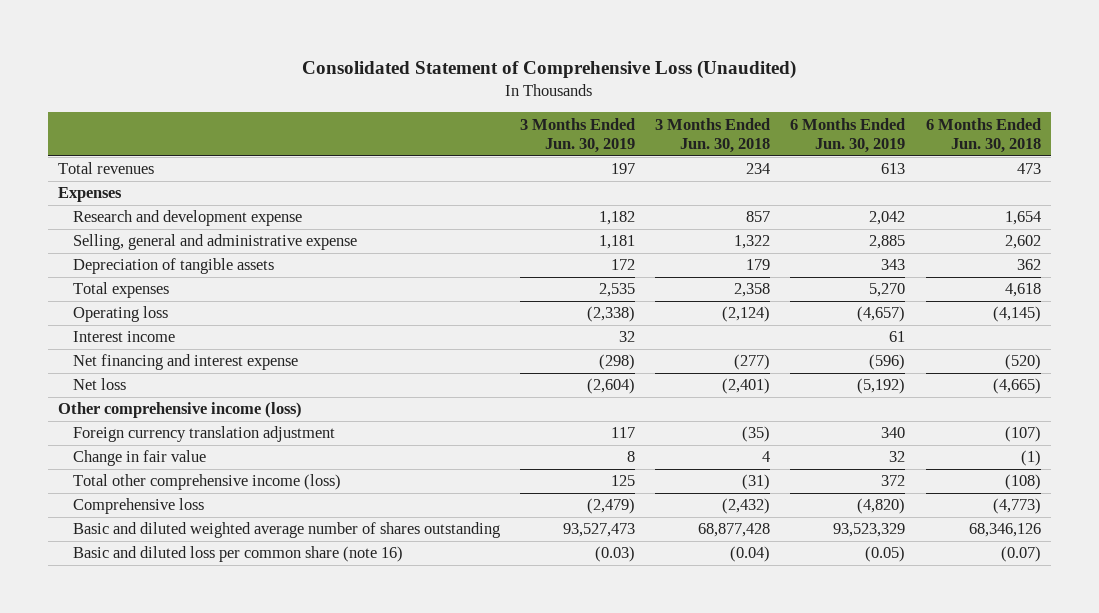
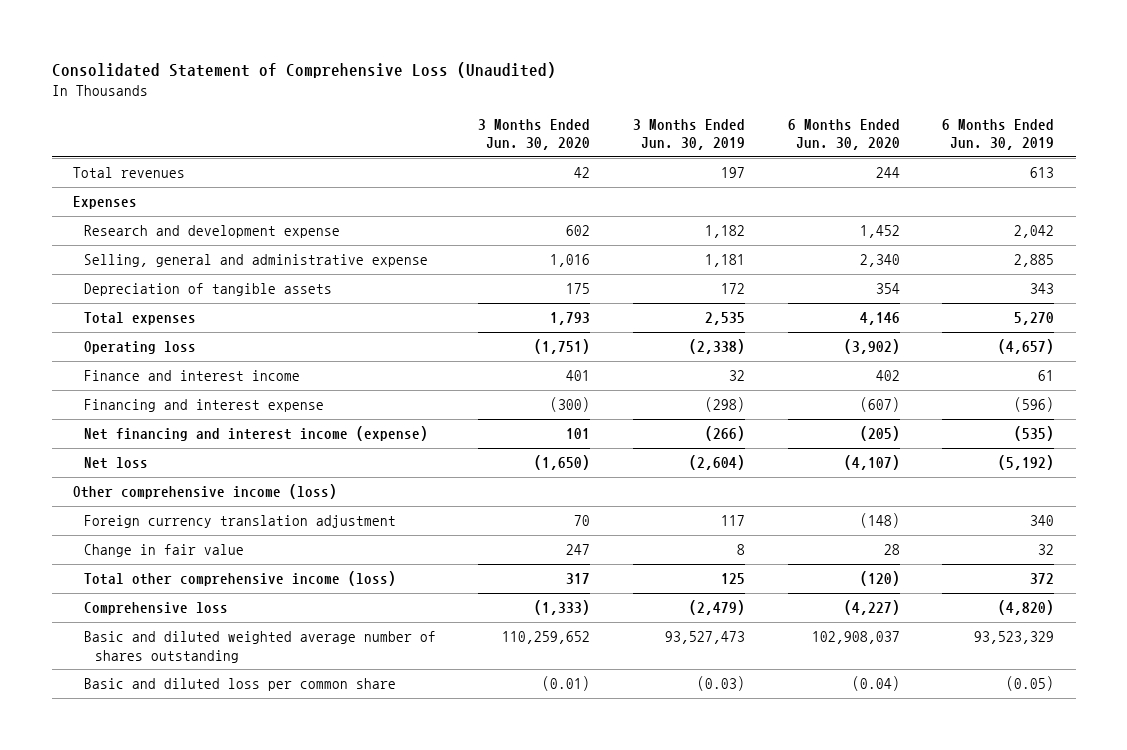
- | 3 Months Ended Jun. 30, 2019 | 3 Months Ended Jun. 30, 2018 | 6 Months Ended Jun. 30, 2019 | 6 Months Ended Jun. 30, 2018
+ | 3 Months Ended Jun. 30, 2020 | 3 Months Ended Jun. 30, 2019 | 6 Months Ended Jun. 30, 2020 | 6 Months Ended Jun. 30, 2019
- Interest income | 32 | | 61 |
- Net financing and interest expense | (298) | (277) | (596) | (520)
+ Finance and interest income | 401 | 32 | 402 | 61
+ Financing and interest expense | (300) | (298) | (607) | (596)
+ Net financing and interest income (expense) | 101 | (266) | (205) | (535)
- Basic and diluted loss per common share (note 16) | (0.03) | (0.04) | (0.05) | (0.07)
+ Basic and diluted loss per common share | (0.01) | (0.03) | (0.04) | (0.05)

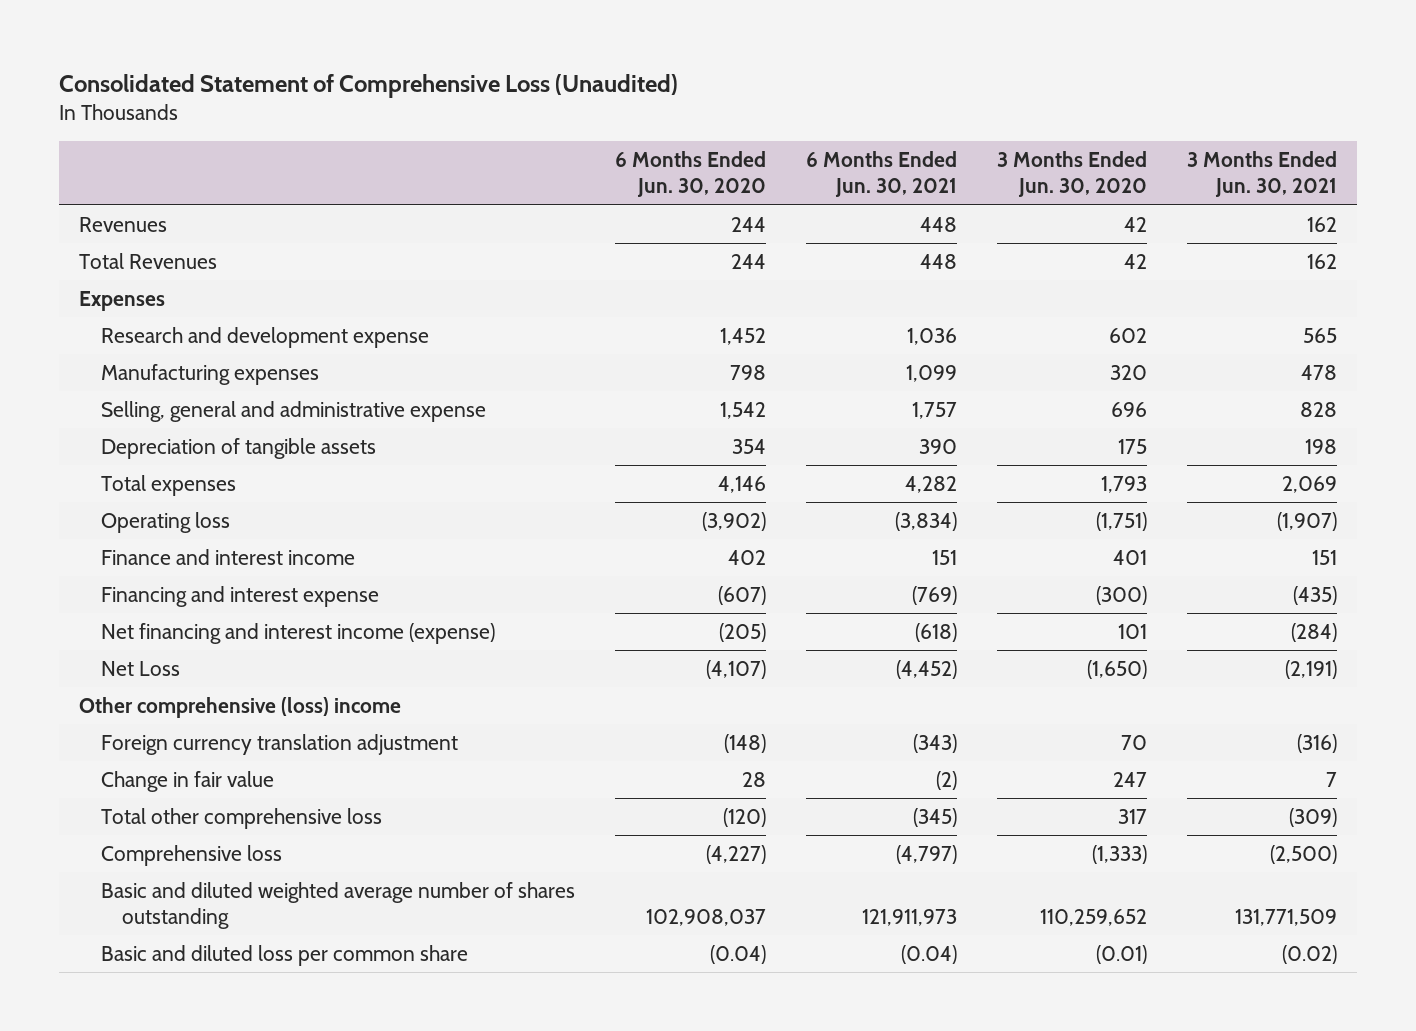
- | 3 Months Ended Jun. 30, 2020 | 3 Months Ended Jun. 30, 2019 | 6 Months Ended Jun. 30, 2020 | 6 Months Ended Jun. 30, 2019
+ | 6 Months Ended Jun. 30, 2020 | 6 Months Ended Jun. 30, 2021 | 3 Months Ended Jun. 30, 2020 | 3 Months Ended Jun. 30, 2021
- Total revenues | 42 | 197 | 244 | 613
+ Revenues | 244 | 448 | 42 | 162
+ Total Revenues | 244 | 448 | 42 | 162
- Selling, general and administrative expense | 1,016 | 1,181 | 2,340 | 2,885
+ Manufacturing expenses | 798 | 1,099 | 320 | 478
+ Selling, general and administrative expense | 1,542 | 1,757 | 696 | 828
- Net loss | (1,650) | (2,604) | (4,107) | (5,192)
- Other comprehensive income (loss)
+ Net Loss | (4,107) | (4,452) | (1,650) | (2,191)
+ Other comprehensive (loss) income
- Total other comprehensive income (loss) | 317 | 125 | (120) | 372
+ Total other comprehensive loss | (120) | (345) | 317 | (309)

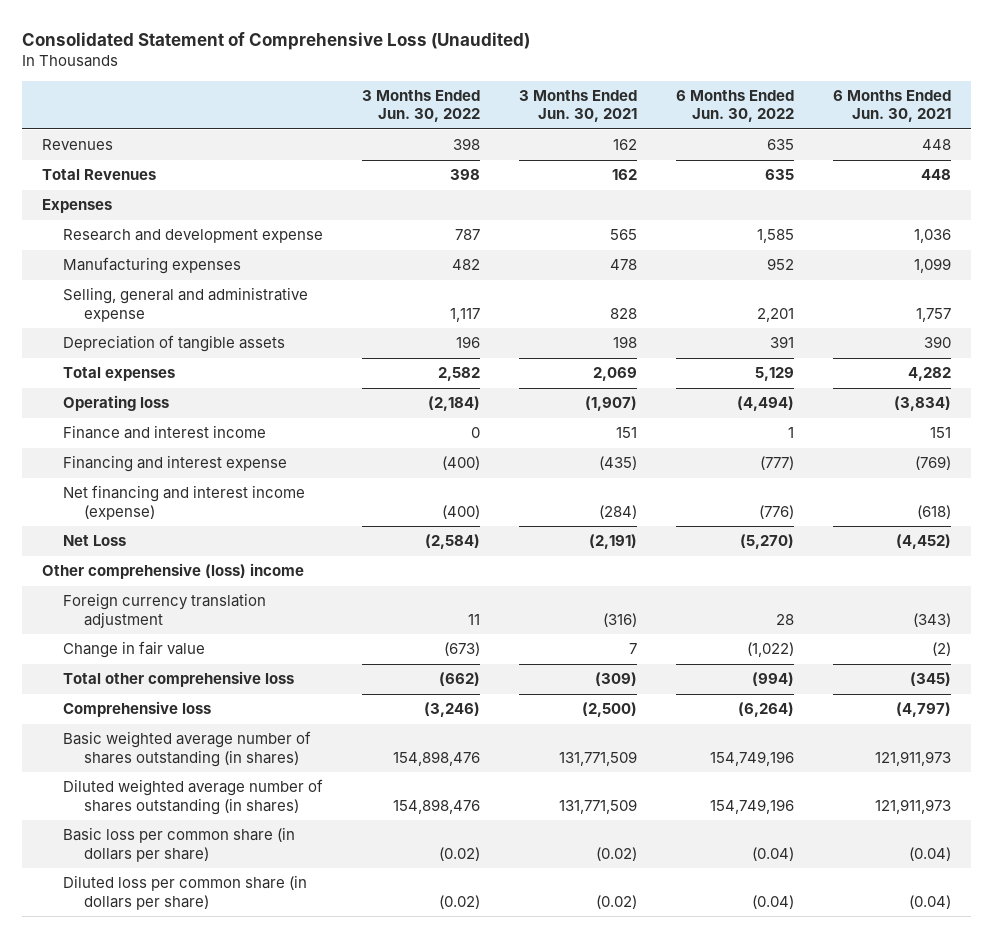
- | 6 Months Ended Jun. 30, 2020 | 6 Months Ended Jun. 30, 2021 | 3 Months Ended Jun. 30, 2020 | 3 Months Ended Jun. 30, 2021
+ | 3 Months Ended Jun. 30, 2022 | 3 Months Ended Jun. 30, 2021 | 6 Months Ended Jun. 30, 2022 | 6 Months Ended Jun. 30, 2021
- Basic and diluted weighted average number of shares outstanding | 102,908,037 | 121,911,973 | 110,259,652 | 131,771,509
- Basic and diluted loss per common share | (0.04) | (0.04) | (0.01) | (0.02)
+ Basic weighted average number of shares outstanding (in shares) | 154,898,476 | 131,771,509 | 154,749,196 | 121,911,973
+ Diluted weighted average number of shares outstanding (in shares) | 154,898,476 | 131,771,509 | 154,749,196 | 121,911,973
+ Basic loss per common share (in dollars per share) | (0.02) | (0.02) | (0.04) | (0.04)
+ Diluted loss per common share (in dollars per share) | (0.02) | (0.02) | (0.04) | (0.04)

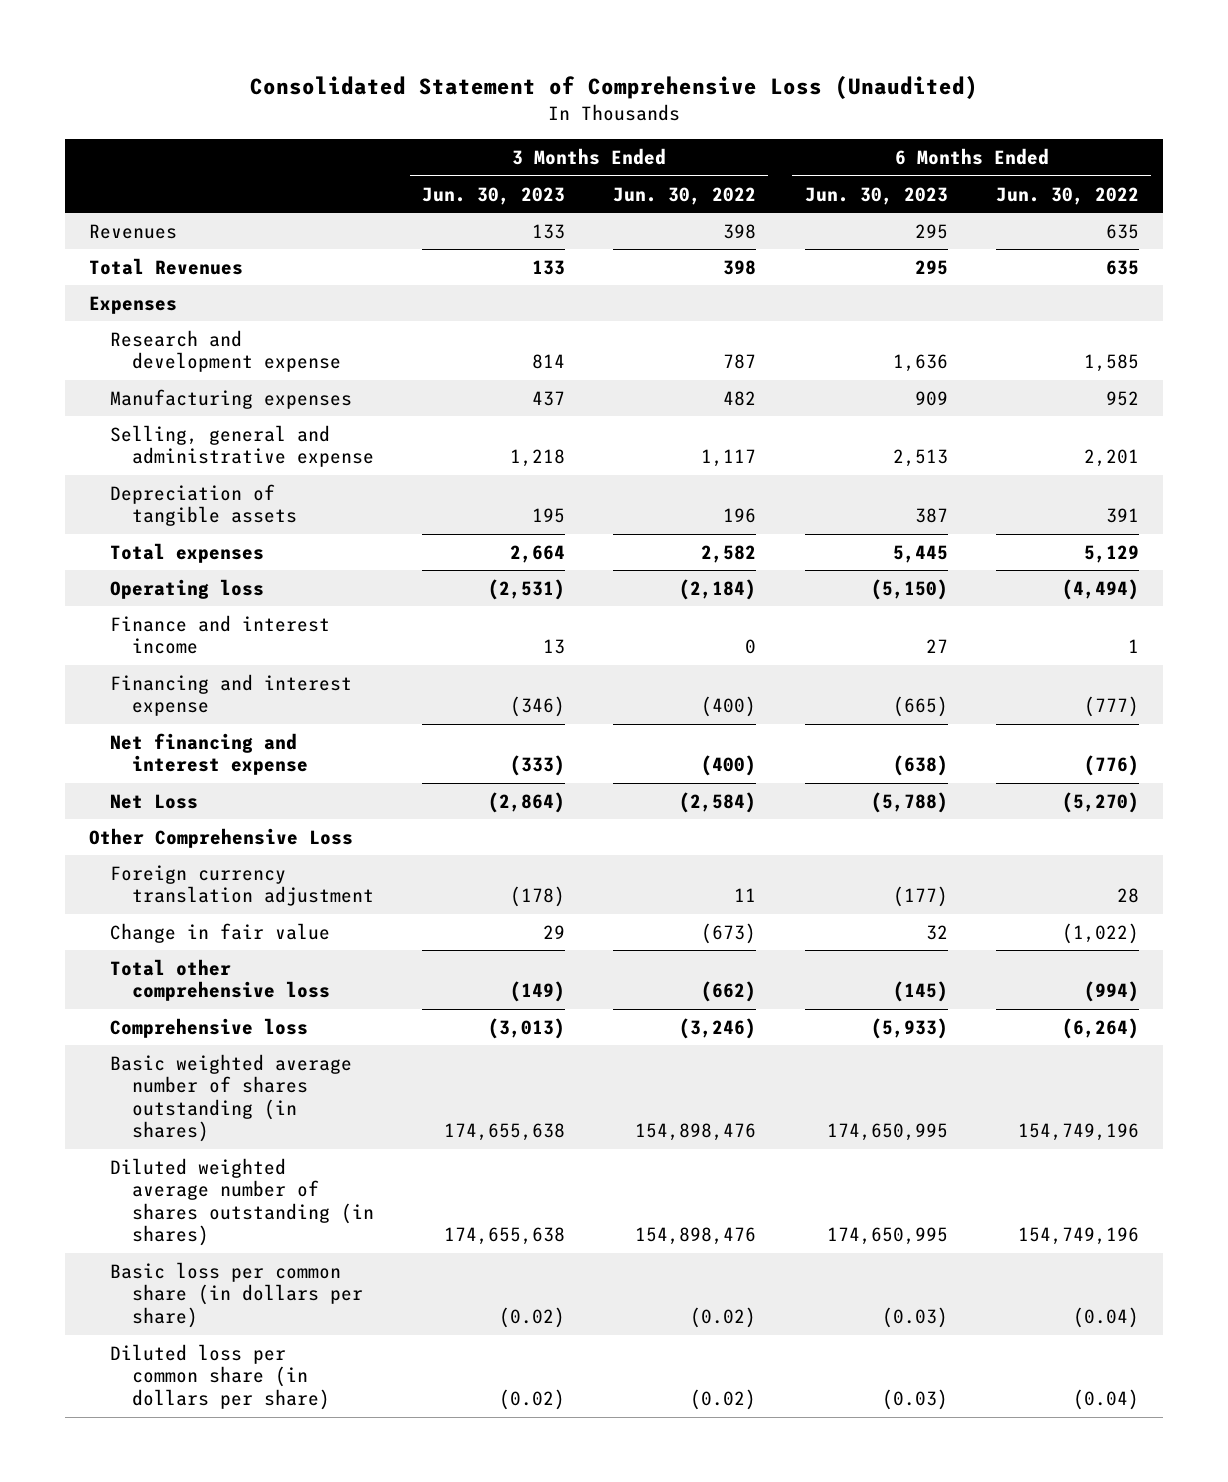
- | 3 Months Ended Jun. 30, 2022 | 3 Months Ended Jun. 30, 2021 | 6 Months Ended Jun. 30, 2022 | 6 Months Ended Jun. 30, 2021
+ | 3 Months Ended Jun. 30, 2023 | 3 Months Ended Jun. 30, 2022 | 6 Months Ended Jun. 30, 2023 | 6 Months Ended Jun. 30, 2022
- Net financing and interest income (expense) | (400) | (284) | (776) | (618)
+ Net financing and interest expense | (333) | (400) | (638) | (776)
- Other comprehensive (loss) income
+ Other Comprehensive Loss

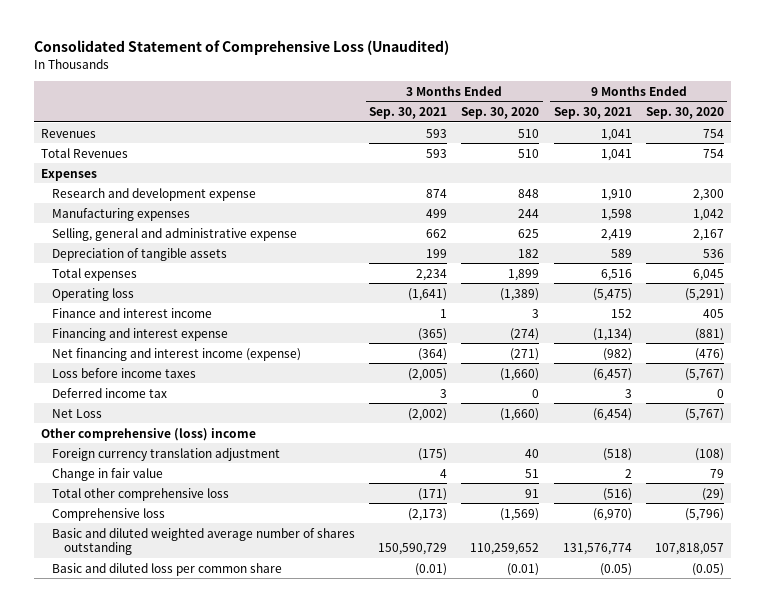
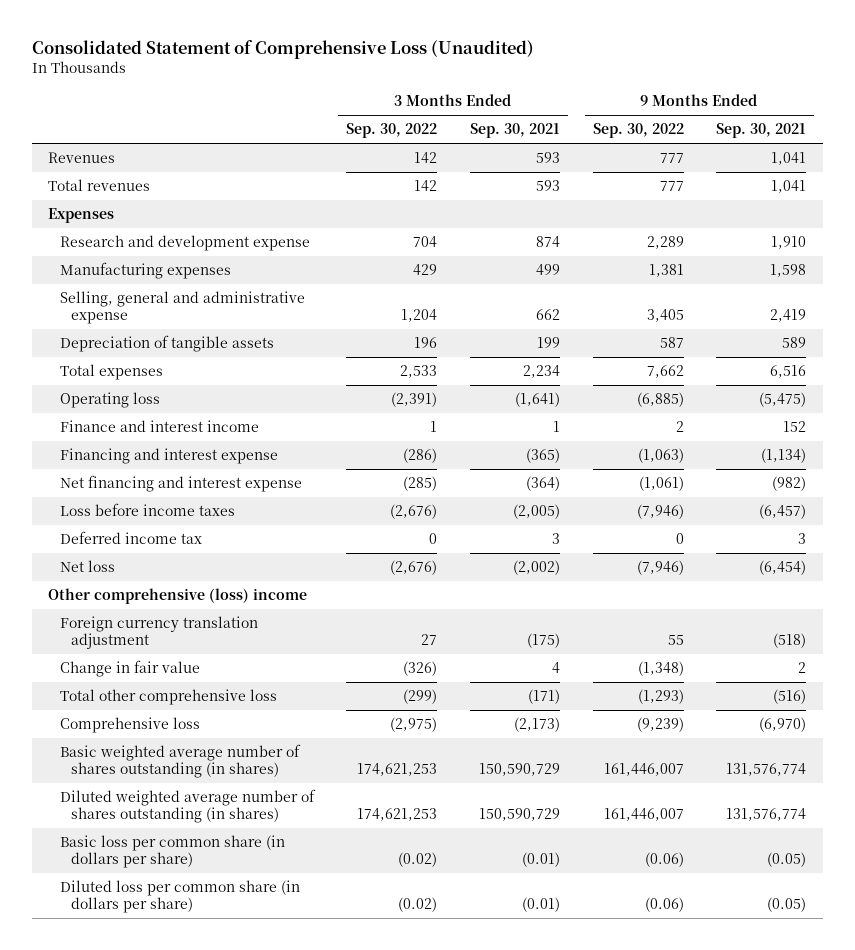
- | 3 Months Ended Sep. 30, 2021 | 3 Months Ended Sep. 30, 2020 | 9 Months Ended Sep. 30, 2021 | 9 Months Ended Sep. 30, 2020
+ | 3 Months Ended Sep. 30, 2022 | 3 Months Ended Sep. 30, 2021 | 9 Months Ended Sep. 30, 2022 | 9 Months Ended Sep. 30, 2021
- Total Revenues | 593 | 510 | 1,041 | 754
+ Total revenues | 142 | 593 | 777 | 1,041
- Net financing and interest income (expense) | (364) | (271) | (982) | (476)
+ Net financing and interest expense | (285) | (364) | (1,061) | (982)
- Net Loss | (2,002) | (1,660) | (6,454) | (5,767)
+ Net loss | (2,676) | (2,002) | (7,946) | (6,454)
- Basic and diluted weighted average number of shares outstanding | 150,590,729 | 110,259,652 | 131,576,774 | 107,818,057
- Basic and diluted loss per common share | (0.01) | (0.01) | (0.05) | (0.05)
+ Basic weighted average number of shares outstanding (in shares) | 174,621,253 | 150,590,729 | 161,446,007 | 131,576,774
+ Diluted weighted average number of shares outstanding (in shares) | 174,621,253 | 150,590,729 | 161,446,007 | 131,576,774
+ Basic loss per common share (in dollars per share) | (0.02) | (0.01) | (0.06) | (0.05)
+ Diluted loss per common share (in dollars per share) | (0.02) | (0.01) | (0.06) | (0.05)

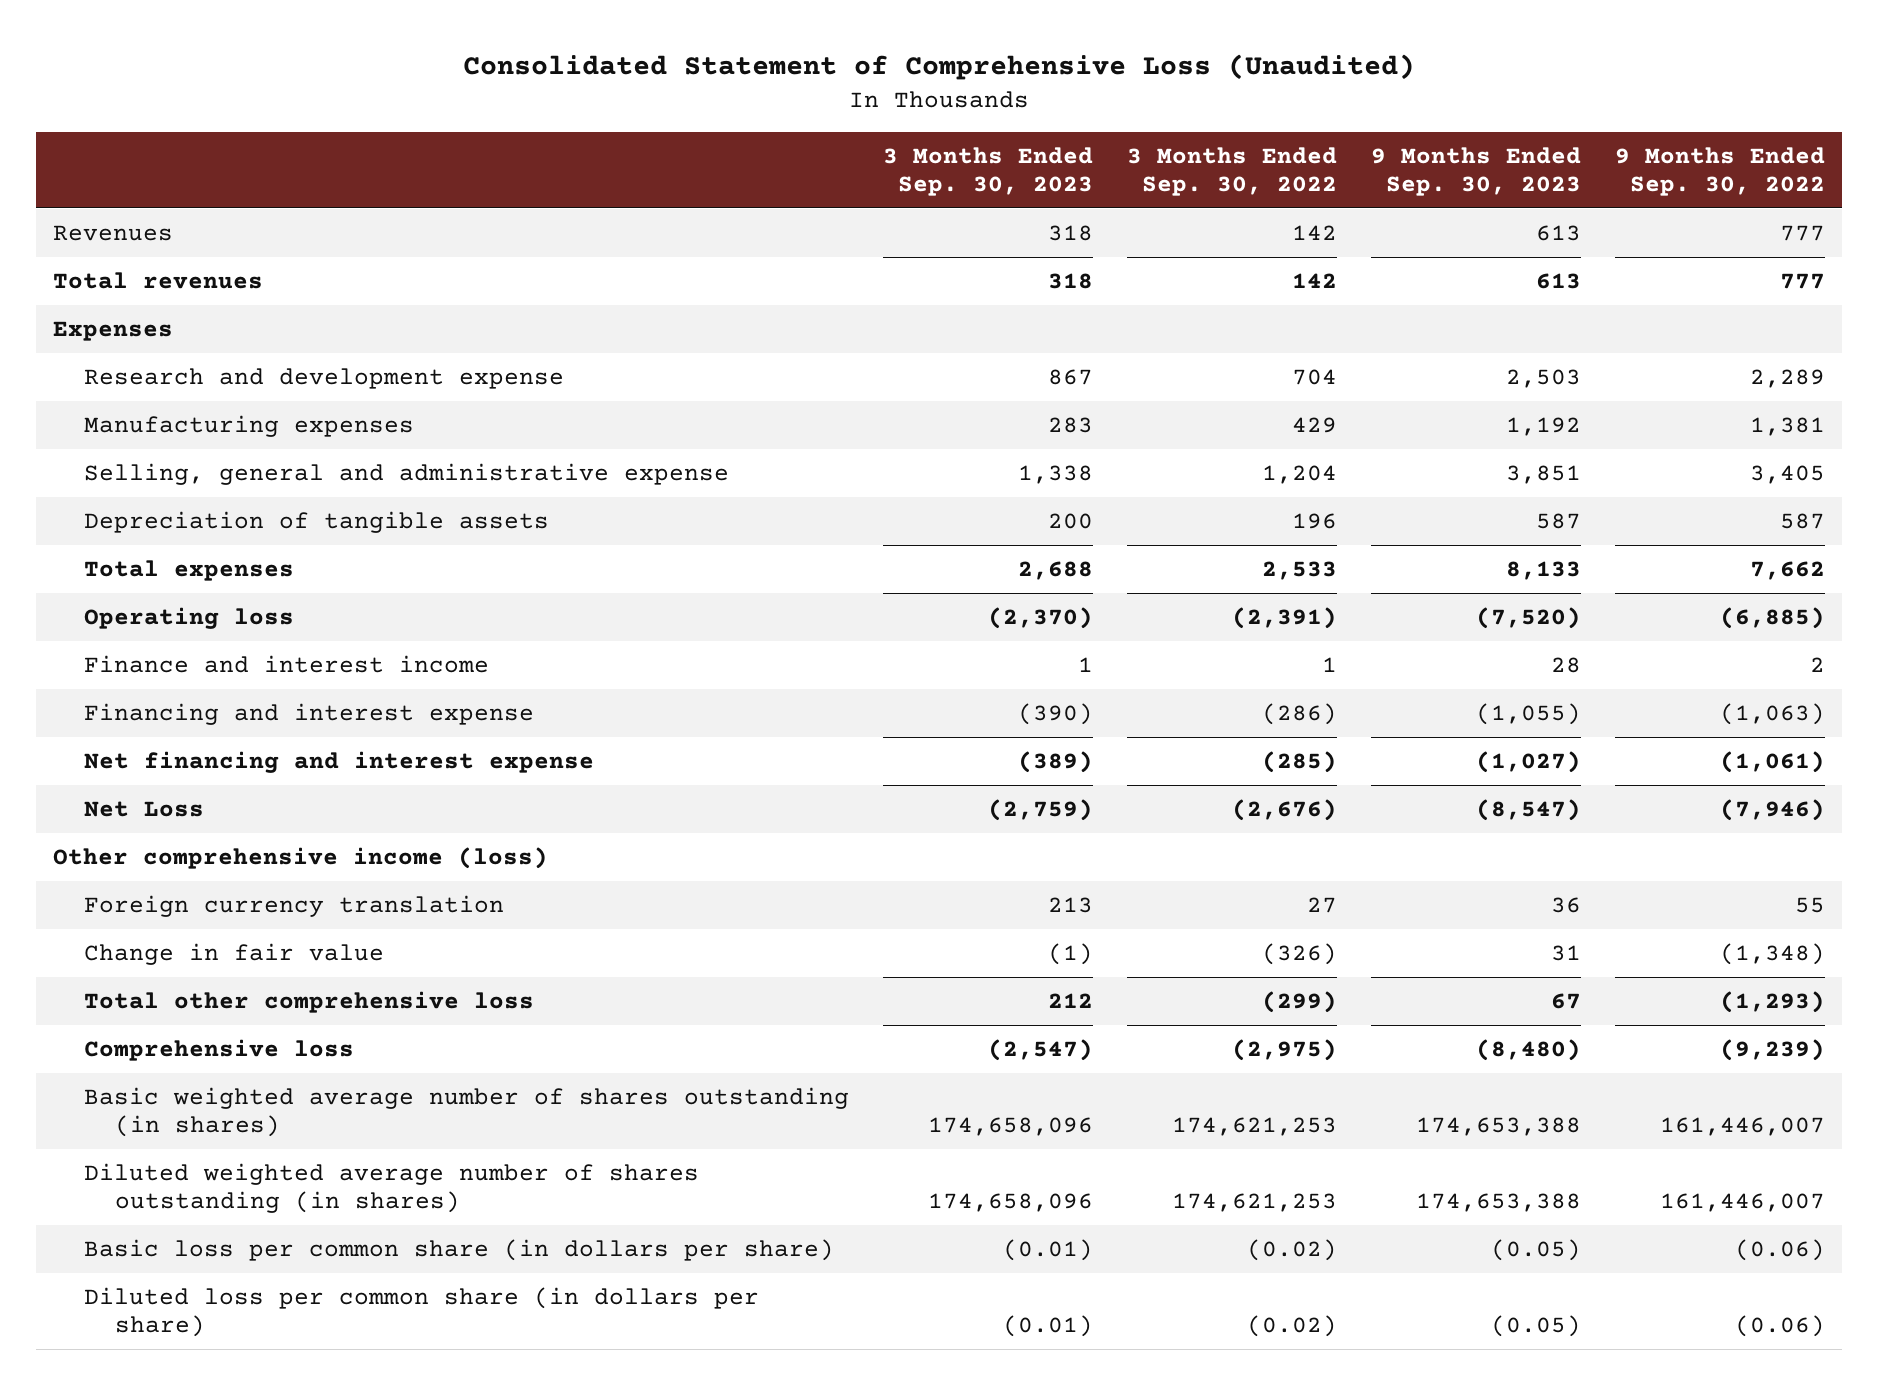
- | 3 Months Ended Sep. 30, 2022 | 3 Months Ended Sep. 30, 2021 | 9 Months Ended Sep. 30, 2022 | 9 Months Ended Sep. 30, 2021
+ | 3 Months Ended Sep. 30, 2023 | 3 Months Ended Sep. 30, 2022 | 9 Months Ended Sep. 30, 2023 | 9 Months Ended Sep. 30, 2022
- Loss before income taxes | (2,676) | (2,005) | (7,946) | (6,457)
- Deferred income tax | 0 | 3 | 0 | 3
- Net loss | (2,676) | (2,002) | (7,946) | (6,454)
- Other comprehensive (loss) income
- Foreign currency translation adjustment | 27 | (175) | 55 | (518)
+ Net Loss | (2,759) | (2,676) | (8,547) | (7,946)
+ Other comprehensive income (loss)
+ Foreign currency translation | 213 | 27 | 36 | 55

